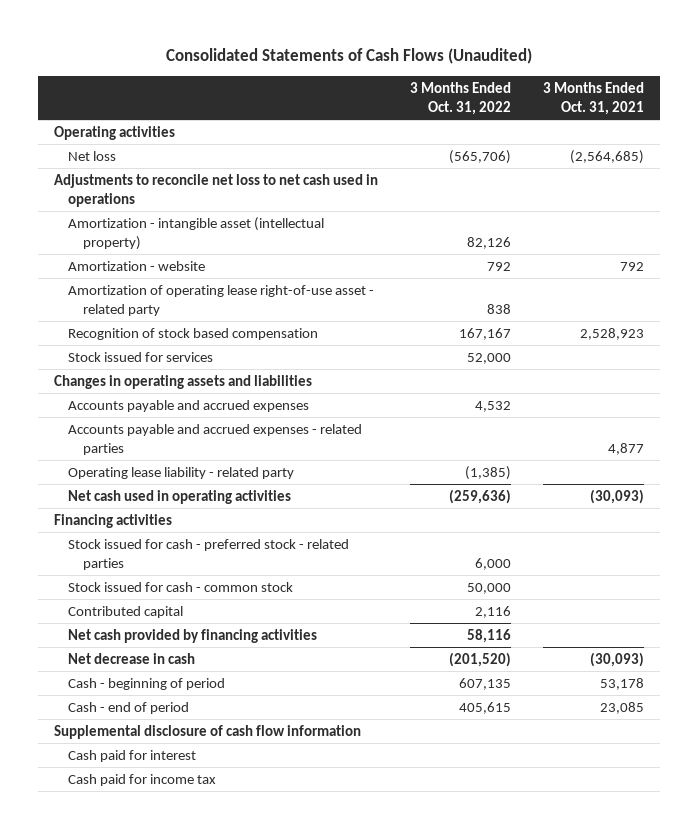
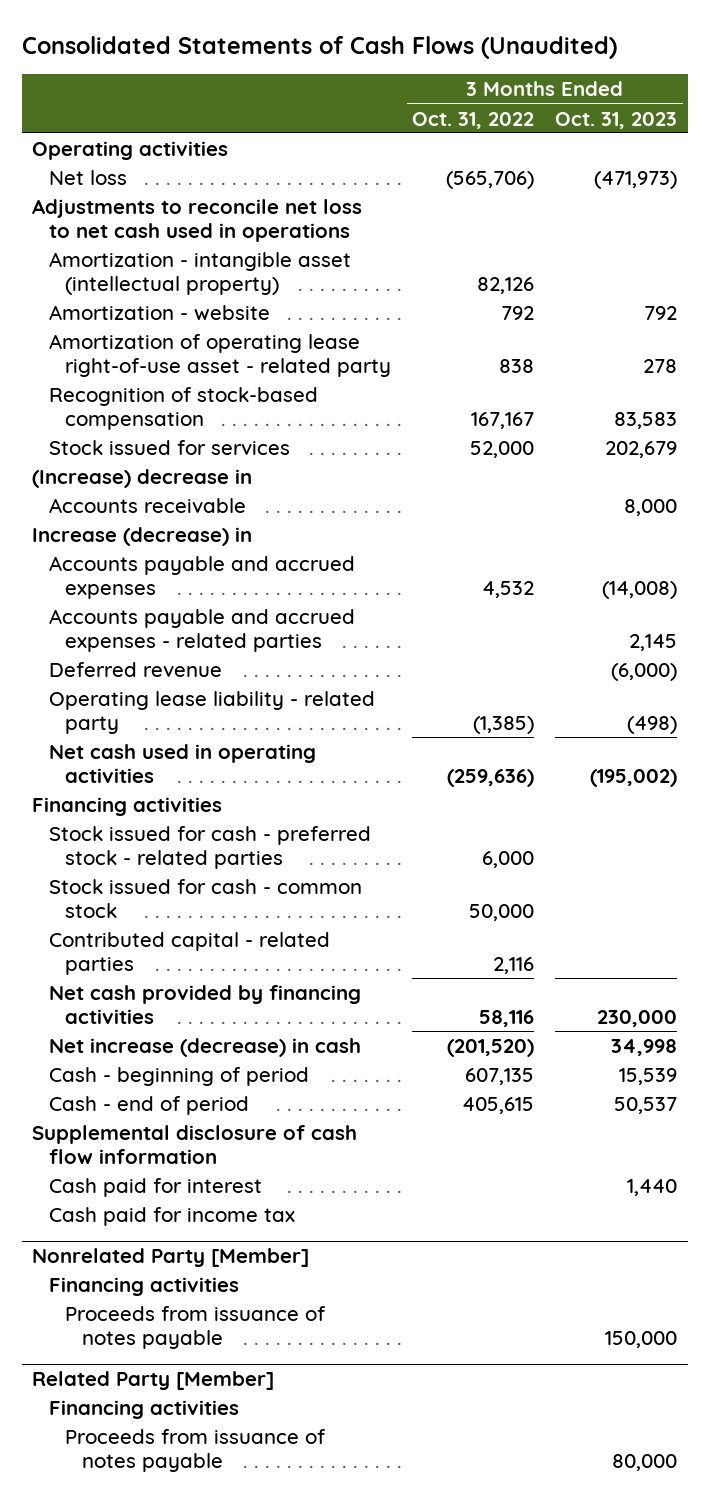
- | 3 Months Ended Oct. 31, 2022 | 3 Months Ended Oct. 31, 2021
+ | 3 Months Ended Oct. 31, 2022 | 3 Months Ended Oct. 31, 2023
- Recognition of stock based compensation | 167,167 | 2,528,923
+ Recognition of stock-based compensation | 167,167 | 83,583
- Changes in operating assets and liabilities
+ (Increase) decrease in
+ Accounts receivable | | 8,000
+ Increase (decrease) in
+ Deferred revenue | | (6,000)
- Contributed capital | 2,116 |
+ Contributed capital - related parties | 2,116 |
- Net decrease in cash | (201,520) | (30,093)
+ Net increase (decrease) in cash | (201,520) | 34,998
+ Nonrelated Party [Member]
+ Financing activities
+ Proceeds from issuance of notes payable | | 150,000
+ Related Party [Member]
+ Financing activities
+ Proceeds from issuance of notes payable | | 80,000

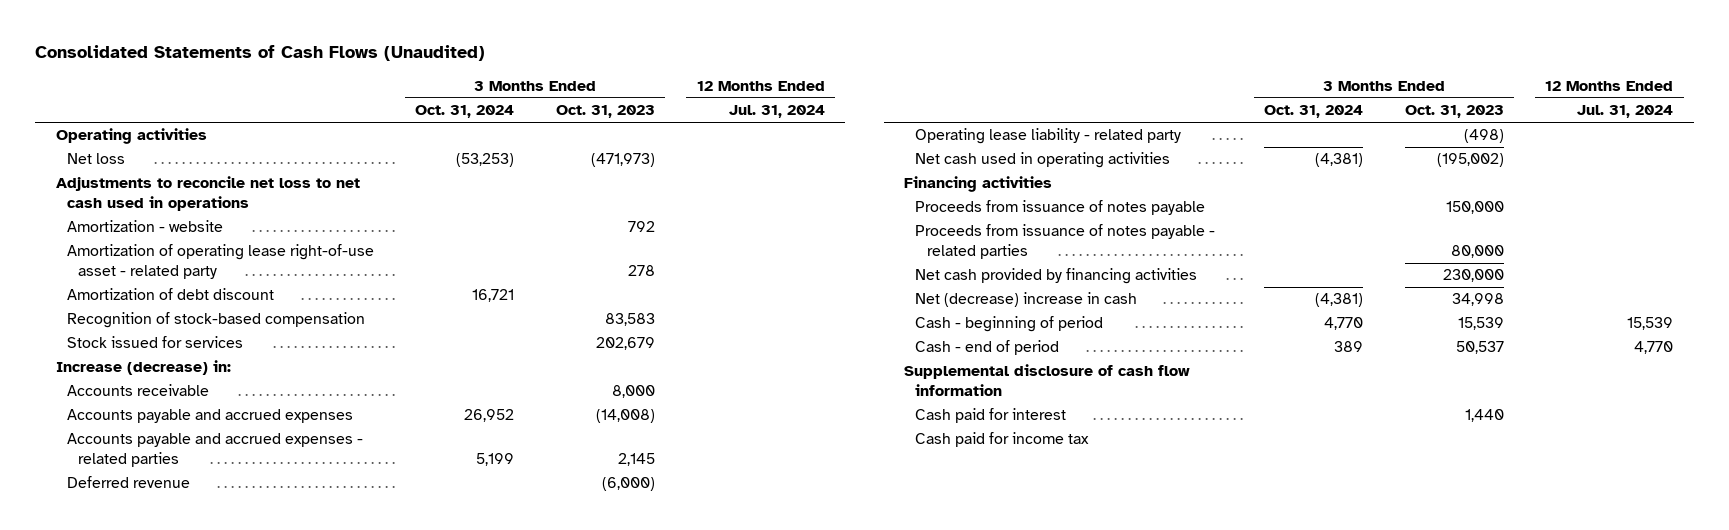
- | 3 Months Ended Oct. 31, 2022 | 3 Months Ended Oct. 31, 2023
+ | 3 Months Ended Oct. 31, 2024 | 3 Months Ended Oct. 31, 2023 | 12 Months Ended Jul. 31, 2024
- Amortization - intangible asset (intellectual property) | 82,126 |
+ Amortization of debt discount | 16,721 | |
- (Increase) decrease in
+ Increase (decrease) in:
- Increase (decrease) in
- Stock issued for cash - preferred stock - related parties | 6,000 |
- Stock issued for cash - common stock | 50,000 |
- Contributed capital - related parties | 2,116 |
+ Proceeds from issuance of notes payable | | 150,000 |
+ Proceeds from issuance of notes payable - related parties | | 80,000 |
- Net increase (decrease) in cash | (201,520) | 34,998
+ Net (decrease) increase in cash | (4,381) | 34,998 |
- Nonrelated Party [Member]
- Financing activities
- Proceeds from issuance of notes payable | | 150,000
- Related Party [Member]
- Financing activities
- Proceeds from issuance of notes payable | | 80,000

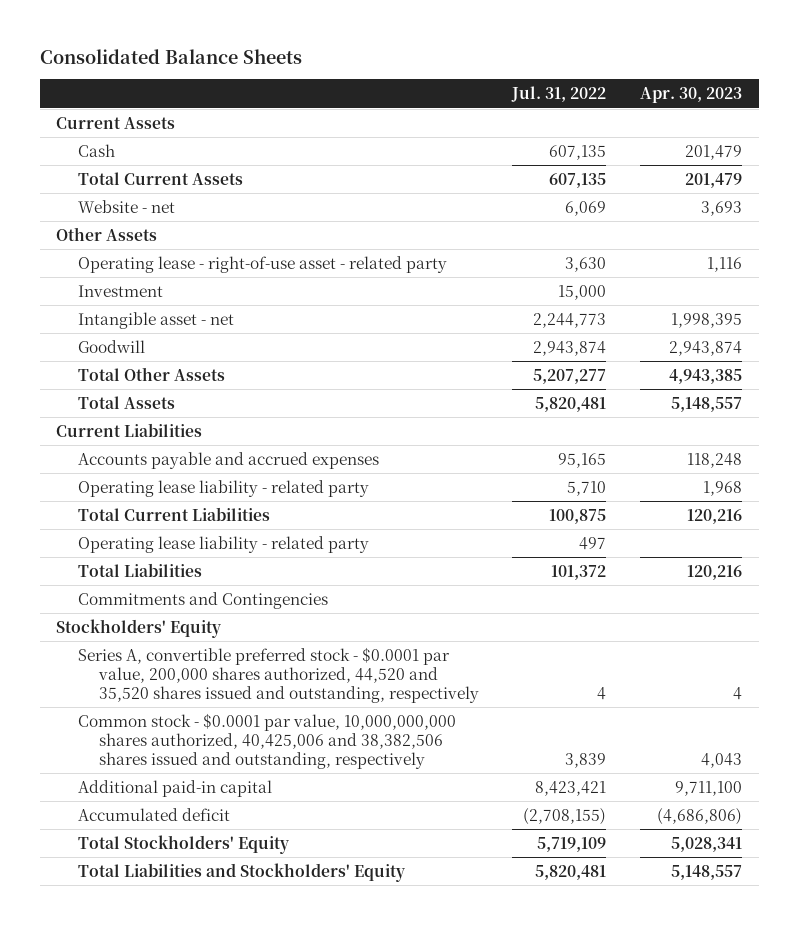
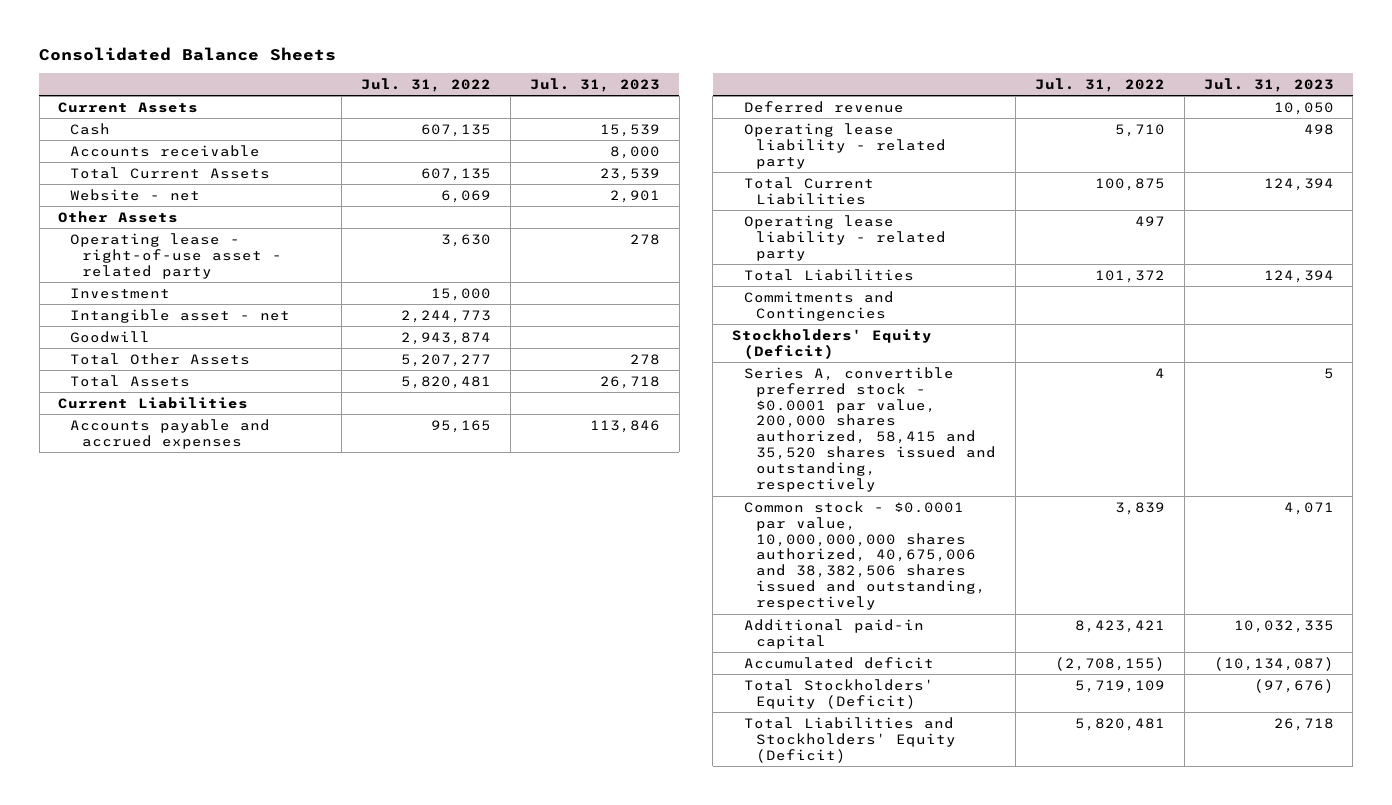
- | Jul. 31, 2022 | Apr. 30, 2023
+ | Jul. 31, 2022 | Jul. 31, 2023
+ Accounts receivable | | 8,000
+ Deferred revenue | | 10,050
- Stockholders' Equity
- Series A, convertible preferred stock - $0.0001 par value, 200,000 shares authorized, 44,520 and 35,520 shares issued and outstanding, respectively | 4 | 4
- Common stock - $0.0001 par value, 10,000,000,000 shares authorized, 40,425,006 and 38,382,506 shares issued and outstanding, respectively | 3,839 | 4,043
+ Stockholders' Equity (Deficit)
+ Series A, convertible preferred stock - $0.0001 par value, 200,000 shares authorized, 58,415 and 35,520 shares issued and outstanding, respectively | 4 | 5
+ Common stock - $0.0001 par value, 10,000,000,000 shares authorized, 40,675,006 and 38,382,506 shares issued and outstanding, respectively | 3,839 | 4,071
- Total Stockholders' Equity | 5,719,109 | 5,028,341
- Total Liabilities and Stockholders' Equity | 5,820,481 | 5,148,557
+ Total Stockholders' Equity (Deficit) | 5,719,109 | (97,676)
+ Total Liabilities and Stockholders' Equity (Deficit) | 5,820,481 | 26,718

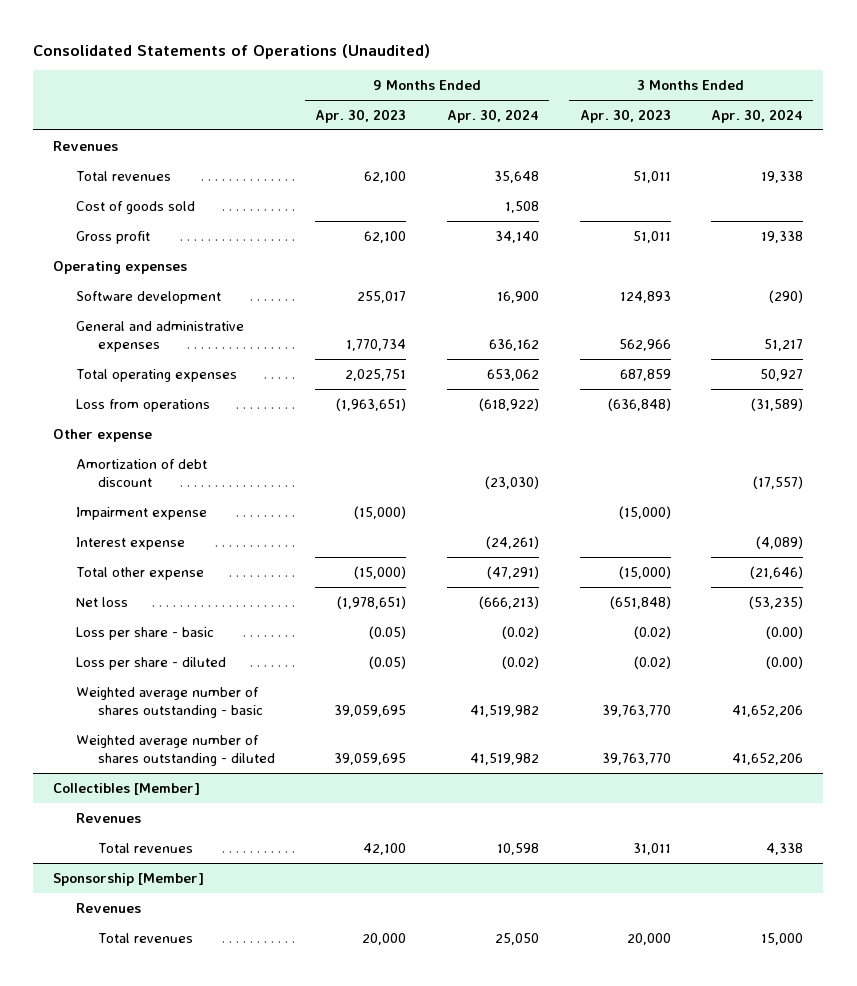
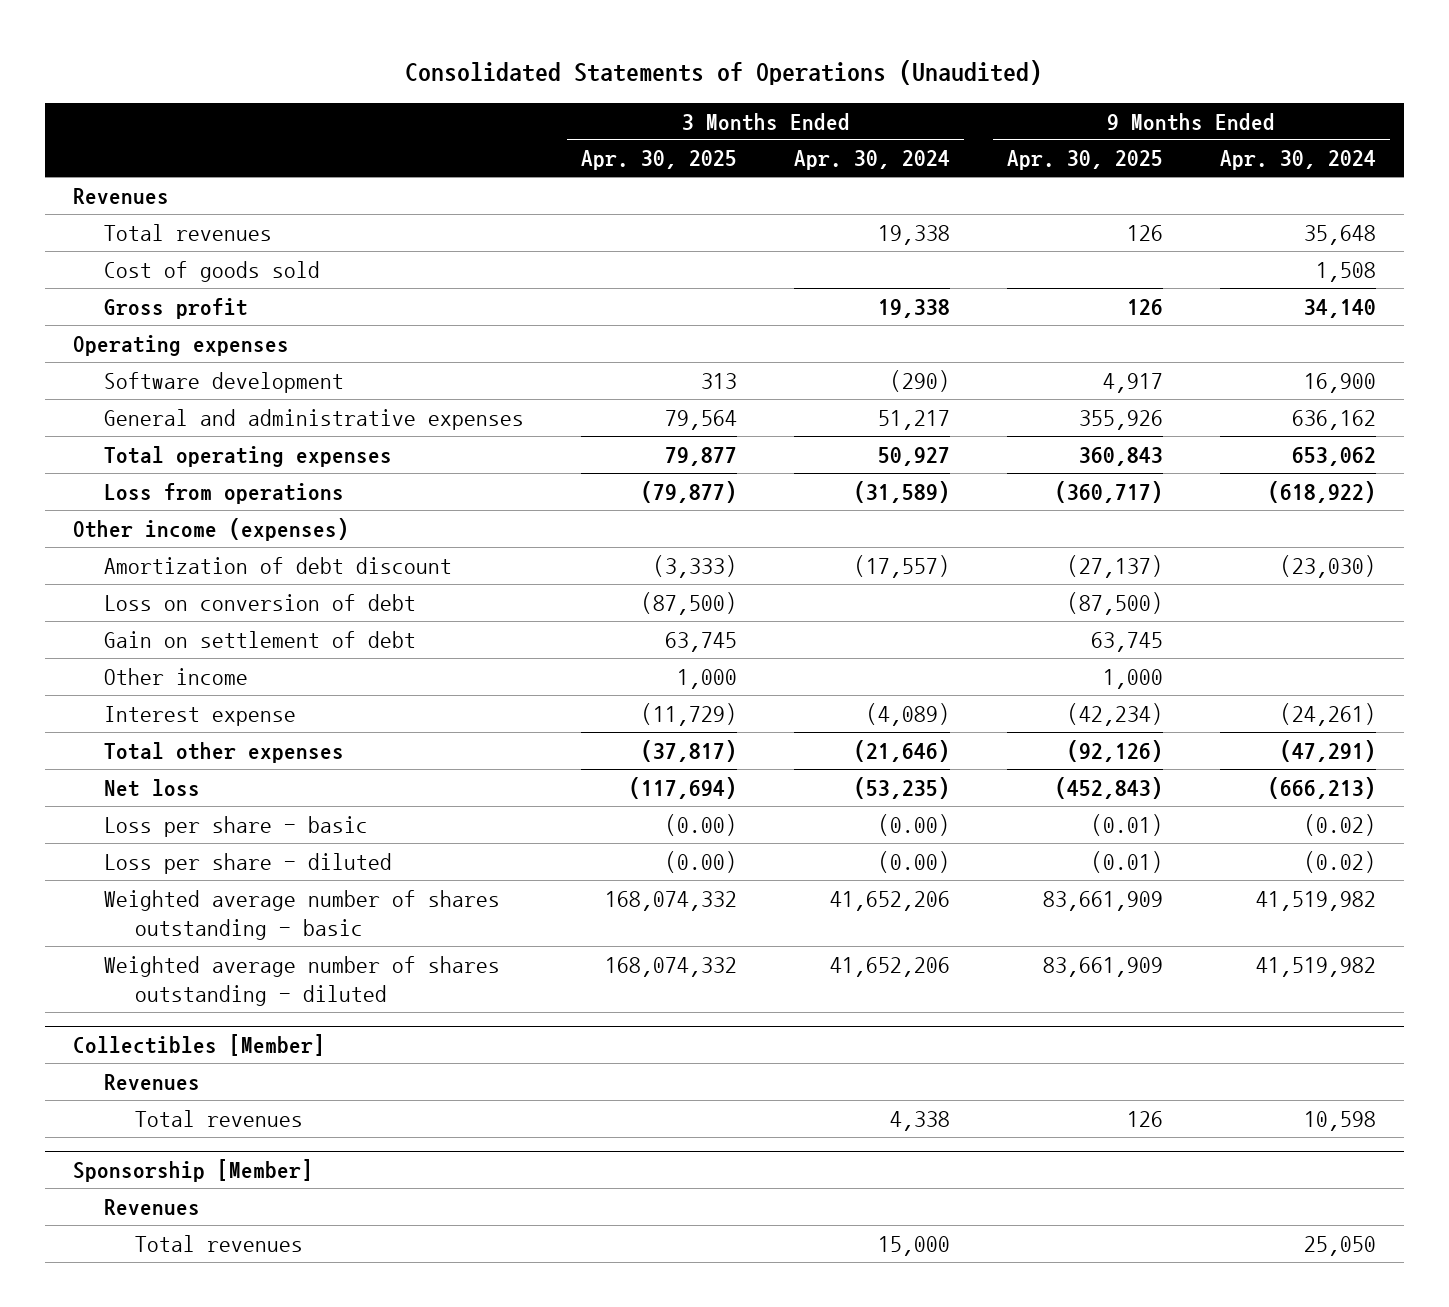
- | 9 Months Ended Apr. 30, 2023 | 9 Months Ended Apr. 30, 2024 | 3 Months Ended Apr. 30, 2023 | 3 Months Ended Apr. 30, 2024
+ | 3 Months Ended Apr. 30, 2025 | 3 Months Ended Apr. 30, 2024 | 9 Months Ended Apr. 30, 2025 | 9 Months Ended Apr. 30, 2024
- Other expense
+ Other income (expenses)
- Impairment expense | (15,000) | | (15,000) |
+ Loss on conversion of debt | (87,500) | | (87,500) |
+ Gain on settlement of debt | 63,745 | | 63,745 |
+ Other income | 1,000 | | 1,000 |
- Total other expense | (15,000) | (47,291) | (15,000) | (21,646)
+ Total other expenses | (37,817) | (21,646) | (92,126) | (47,291)

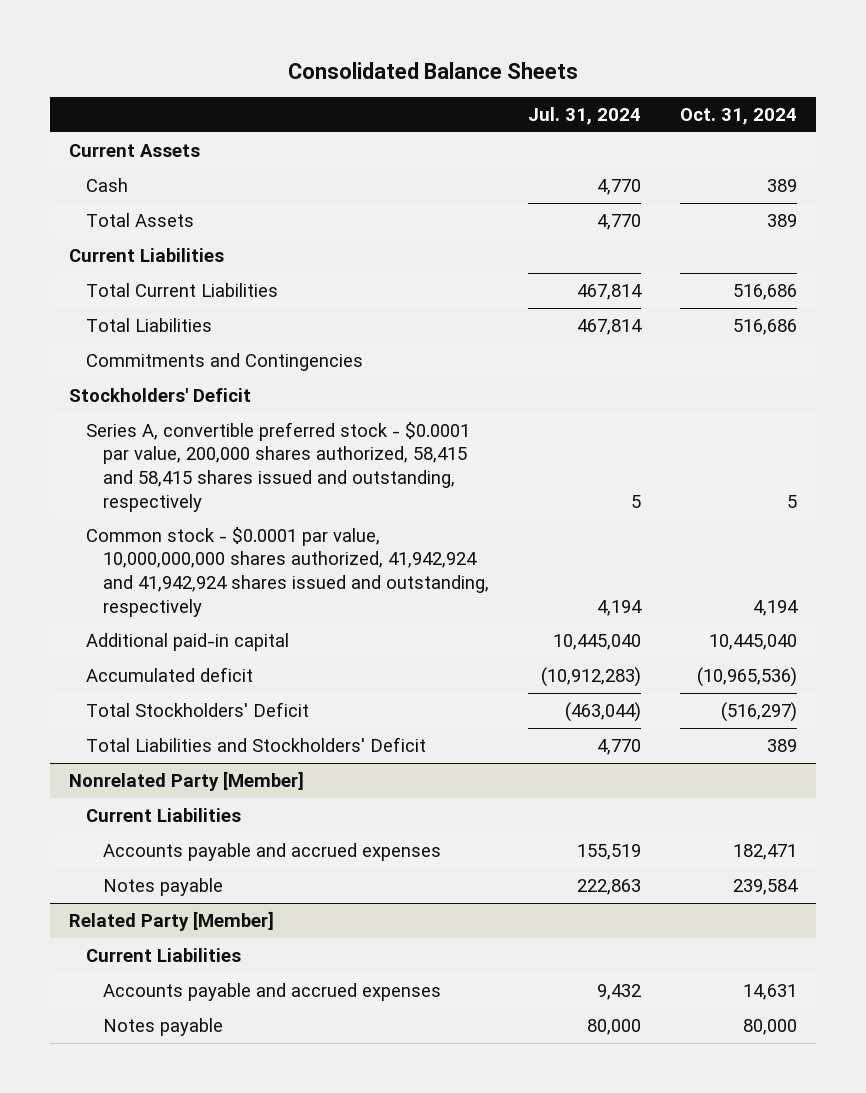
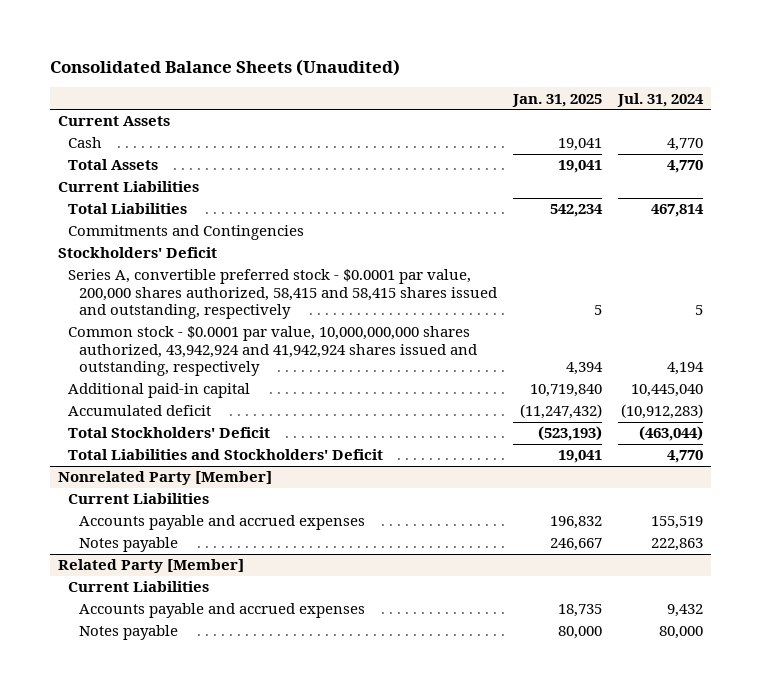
- Consolidated Balance Sheets
+ Consolidated Balance Sheets (Unaudited)
- | Jul. 31, 2024 | Oct. 31, 2024
+ | Jan. 31, 2025 | Jul. 31, 2024
- Total Current Liabilities | 467,814 | 516,686
- Common stock - $0.0001 par value, 10,000,000,000 shares authorized, 41,942,924 and 41,942,924 shares issued and outstanding, respectively | 4,194 | 4,194
+ Common stock - $0.0001 par value, 10,000,000,000 shares authorized, 43,942,924 and 41,942,924 shares issued and outstanding, respectively | 4,394 | 4,194

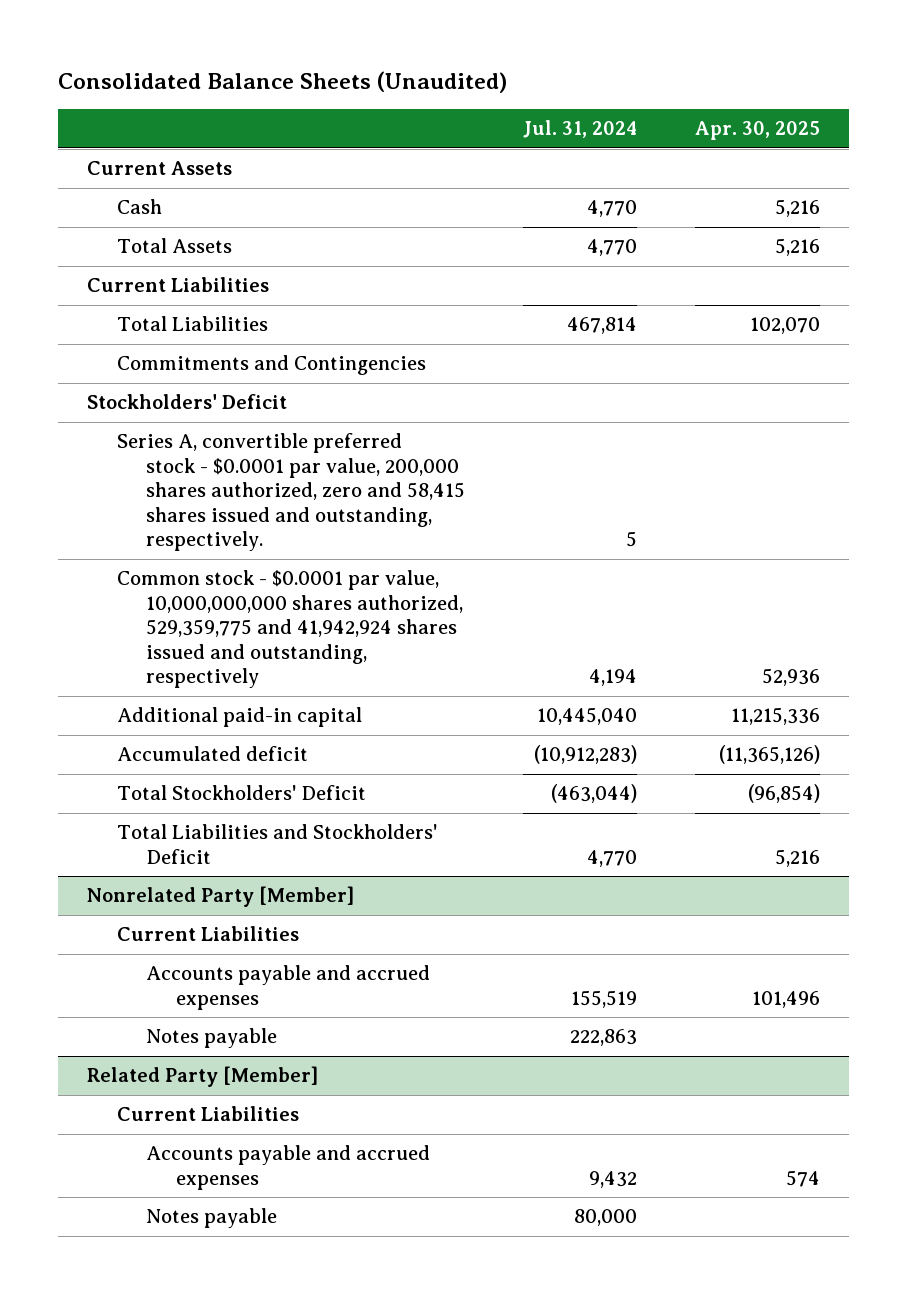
- | Jan. 31, 2025 | Jul. 31, 2024
+ | Jul. 31, 2024 | Apr. 30, 2025
- Series A, convertible preferred stock - $0.0001 par value, 200,000 shares authorized, 58,415 and 58,415 shares issued and outstanding, respectively | 5 | 5
- Common stock - $0.0001 par value, 10,000,000,000 shares authorized, 43,942,924 and 41,942,924 shares issued and outstanding, respectively | 4,394 | 4,194
+ Series A, convertible preferred stock - $0.0001 par value, 200,000 shares authorized, zero and 58,415 shares issued and outstanding, respectively. | 5 |
+ Common stock - $0.0001 par value, 10,000,000,000 shares authorized, 529,359,775 and 41,942,924 shares issued and outstanding, respectively | 4,194 | 52,936

